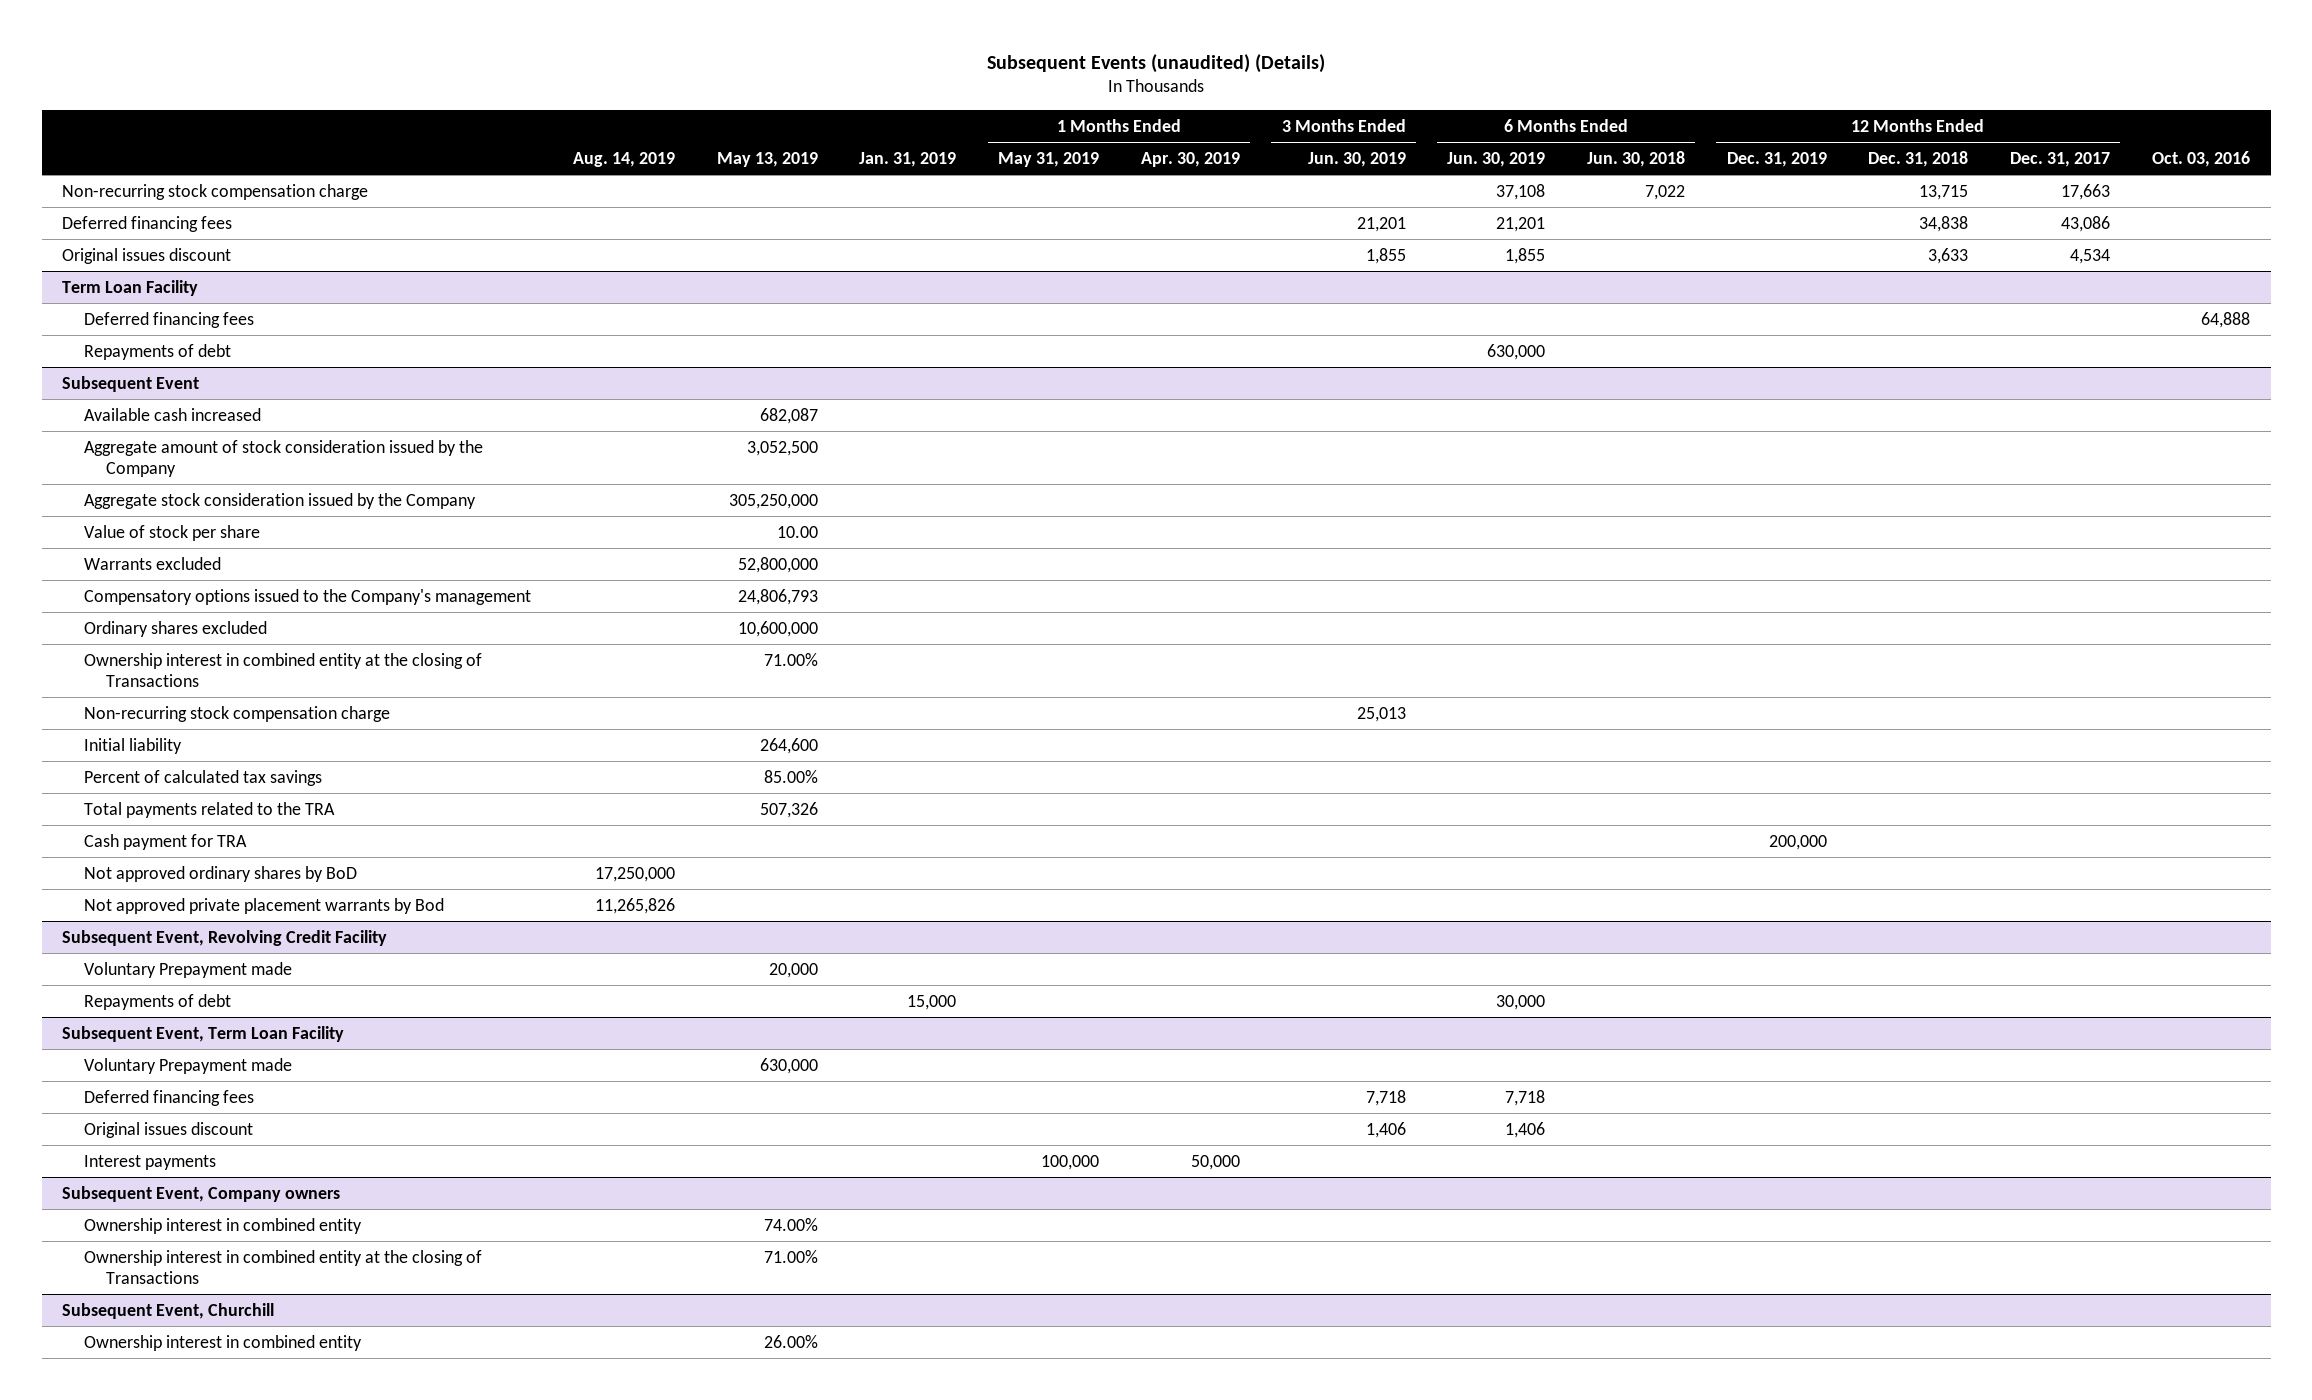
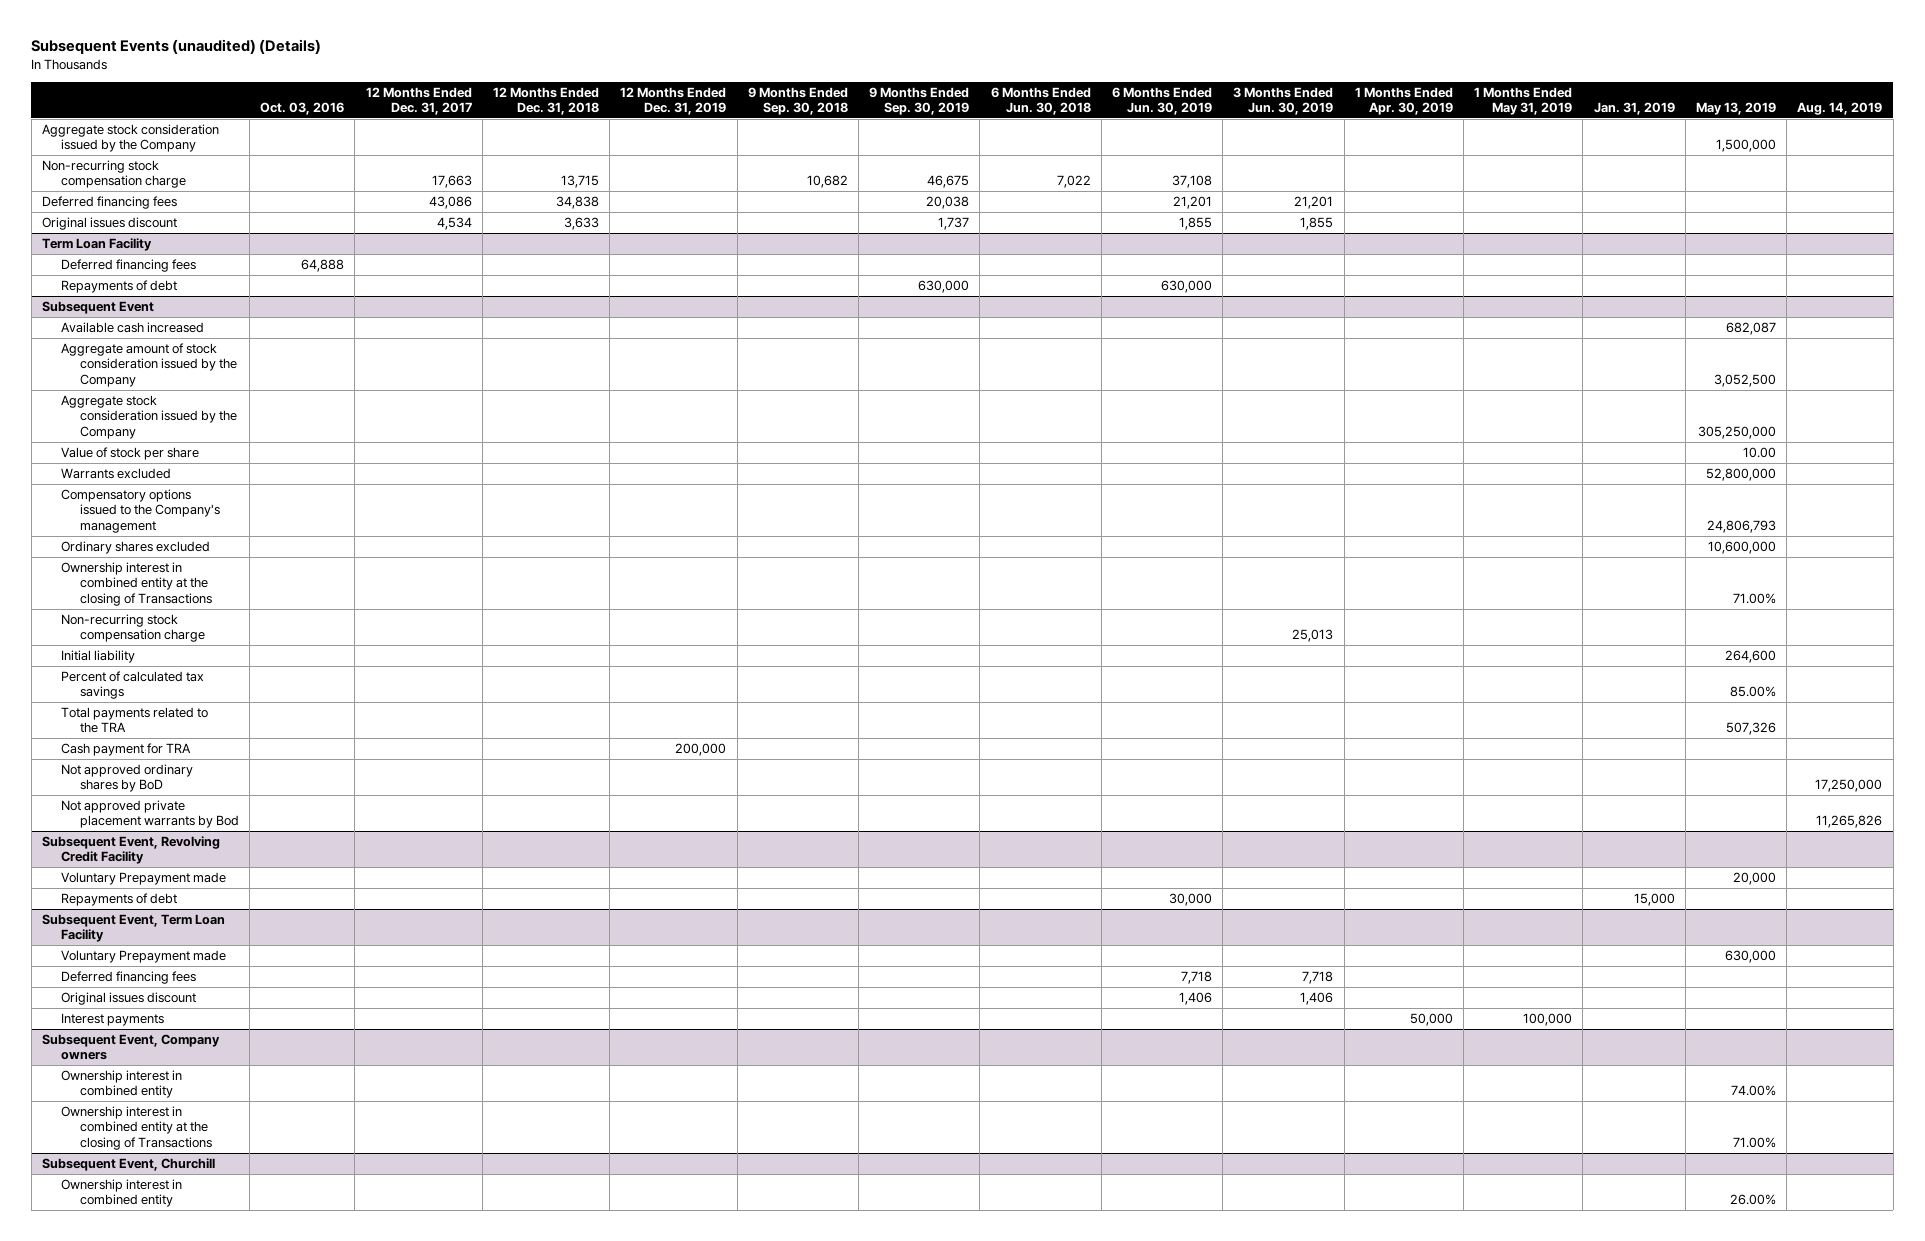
- | Aug. 14, 2019 | May 13, 2019 | Jan. 31, 2019 | 1 Months Ended May 31, 2019 | 1 Months Ended Apr. 30, 2019 | 3 Months Ended Jun. 30, 2019 | 6 Months Ended Jun. 30, 2019 | 6 Months Ended Jun. 30, 2018 | 12 Months Ended Dec. 31, 2019 | 12 Months Ended Dec. 31, 2018 | 12 Months Ended Dec. 31, 2017 | Oct. 03, 2016
+ | Oct. 03, 2016 | 12 Months Ended Dec. 31, 2017 | 12 Months Ended Dec. 31, 2018 | 12 Months Ended Dec. 31, 2019 | 9 Months Ended Sep. 30, 2018 | 9 Months Ended Sep. 30, 2019 | 6 Months Ended Jun. 30, 2018 | 6 Months Ended Jun. 30, 2019 | 3 Months Ended Jun. 30, 2019 | 1 Months Ended Apr. 30, 2019 | 1 Months Ended May 31, 2019 | Jan. 31, 2019 | May 13, 2019 | Aug. 14, 2019
+ Aggregate stock consideration issued by the Company | | | | | | | | | | | | | 1,500,000 |

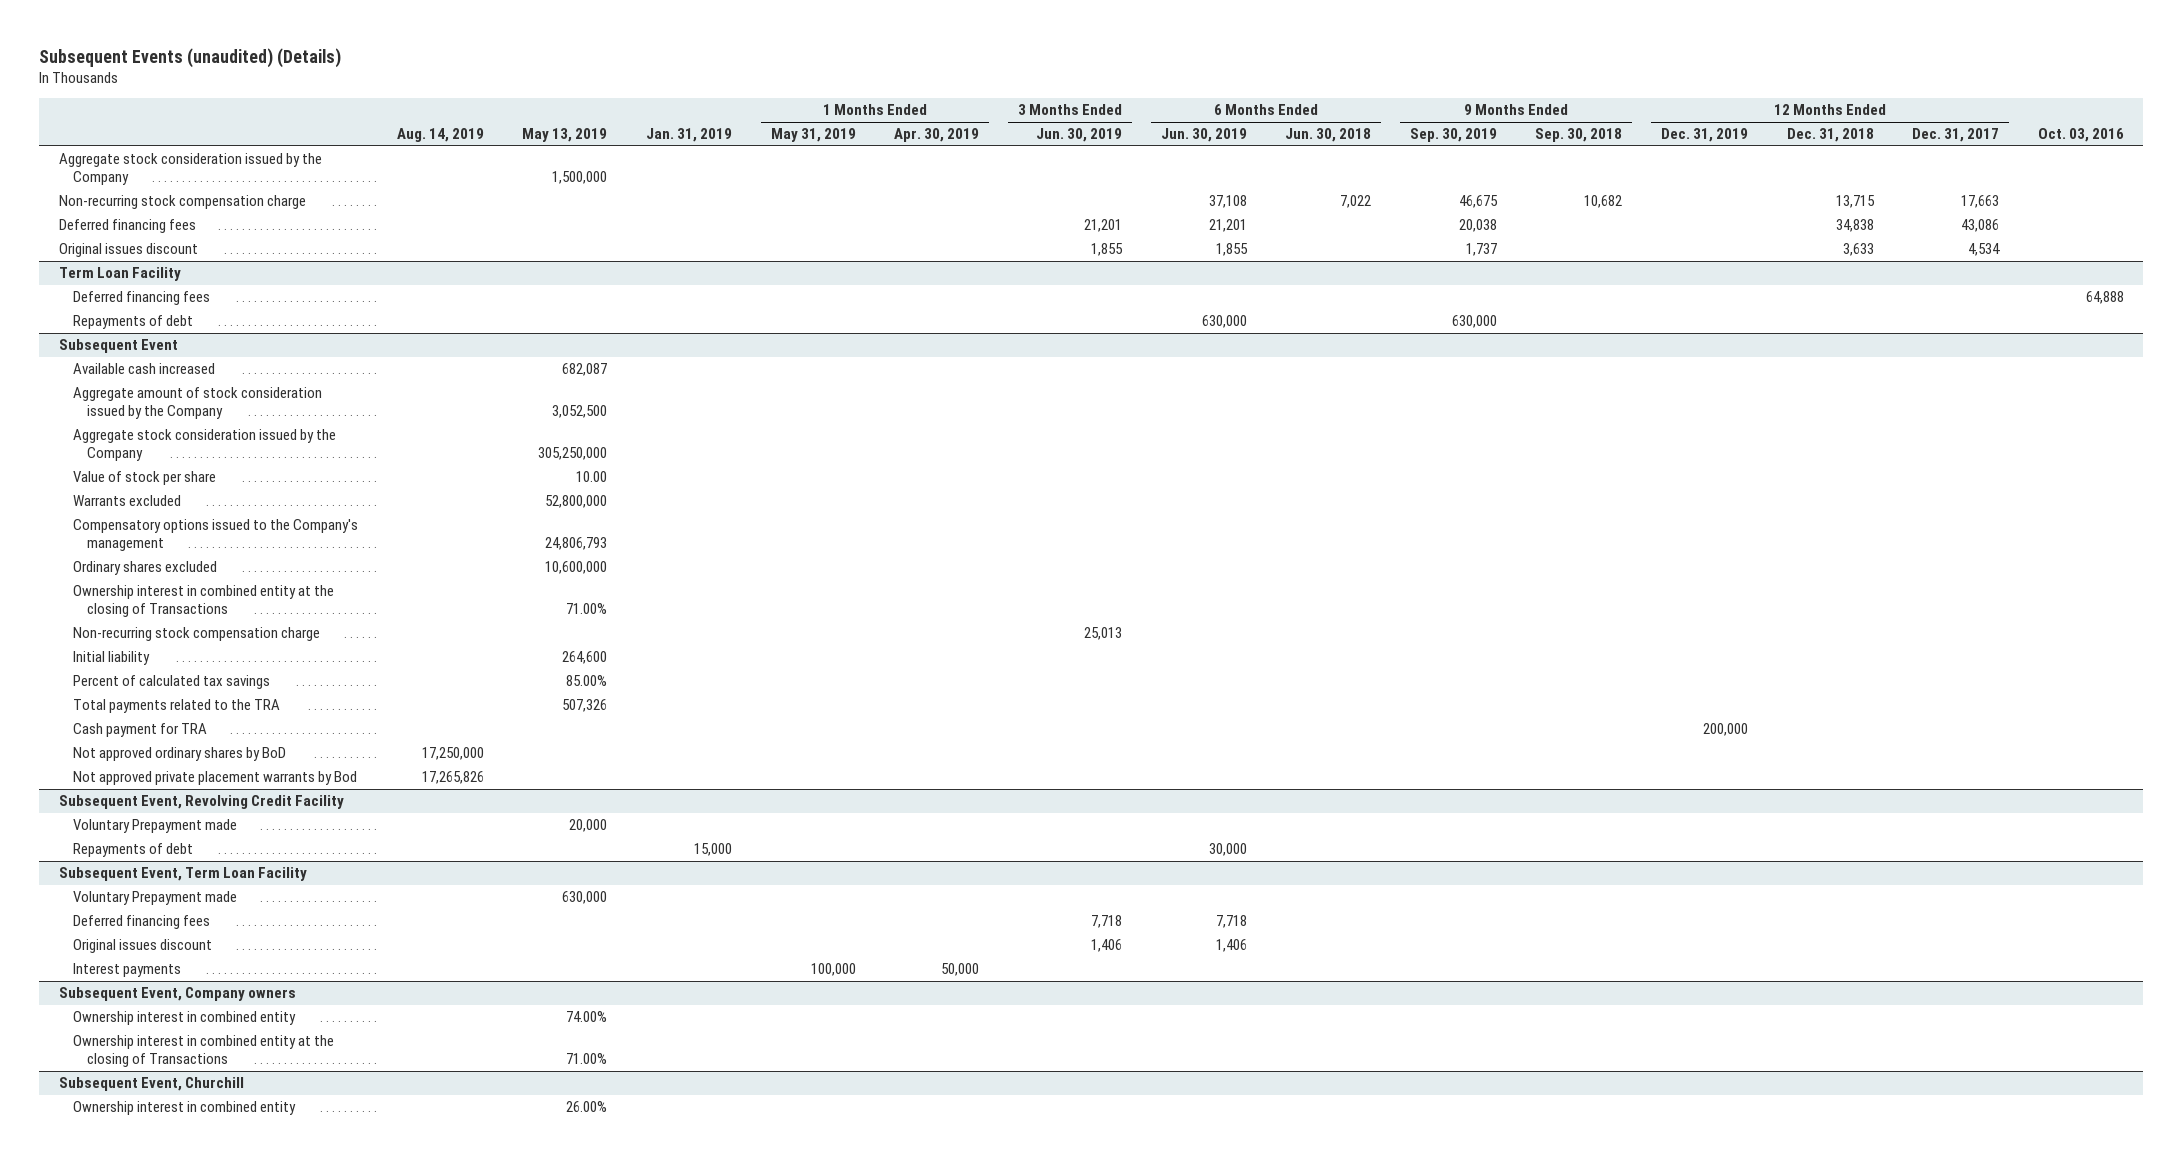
- | Oct. 03, 2016 | 12 Months Ended Dec. 31, 2017 | 12 Months Ended Dec. 31, 2018 | 12 Months Ended Dec. 31, 2019 | 9 Months Ended Sep. 30, 2018 | 9 Months Ended Sep. 30, 2019 | 6 Months Ended Jun. 30, 2018 | 6 Months Ended Jun. 30, 2019 | 3 Months Ended Jun. 30, 2019 | 1 Months Ended Apr. 30, 2019 | 1 Months Ended May 31, 2019 | Jan. 31, 2019 | May 13, 2019 | Aug. 14, 2019
+ | Aug. 14, 2019 | May 13, 2019 | Jan. 31, 2019 | 1 Months Ended May 31, 2019 | 1 Months Ended Apr. 30, 2019 | 3 Months Ended Jun. 30, 2019 | 6 Months Ended Jun. 30, 2019 | 6 Months Ended Jun. 30, 2018 | 9 Months Ended Sep. 30, 2019 | 9 Months Ended Sep. 30, 2018 | 12 Months Ended Dec. 31, 2019 | 12 Months Ended Dec. 31, 2018 | 12 Months Ended Dec. 31, 2017 | Oct. 03, 2016
@ Subsequent Event
- Not approved private placement warrants by Bod | | | | | | | | | | | | | | 11,265,826
+ Not approved private placement warrants by Bod | 17,265,826 | | | | | | | | | | | | |

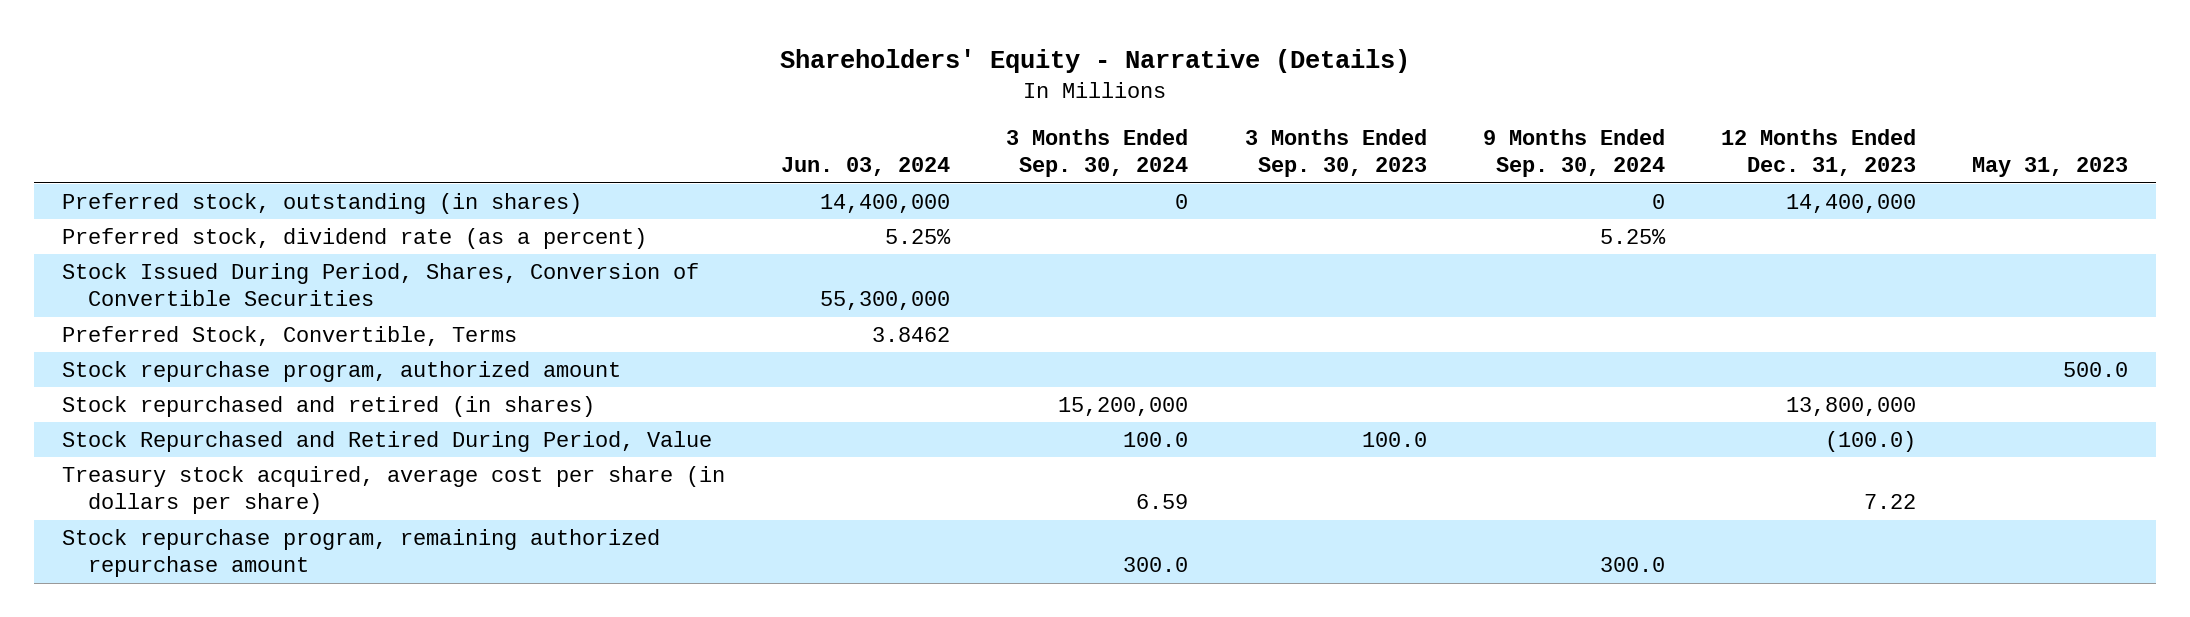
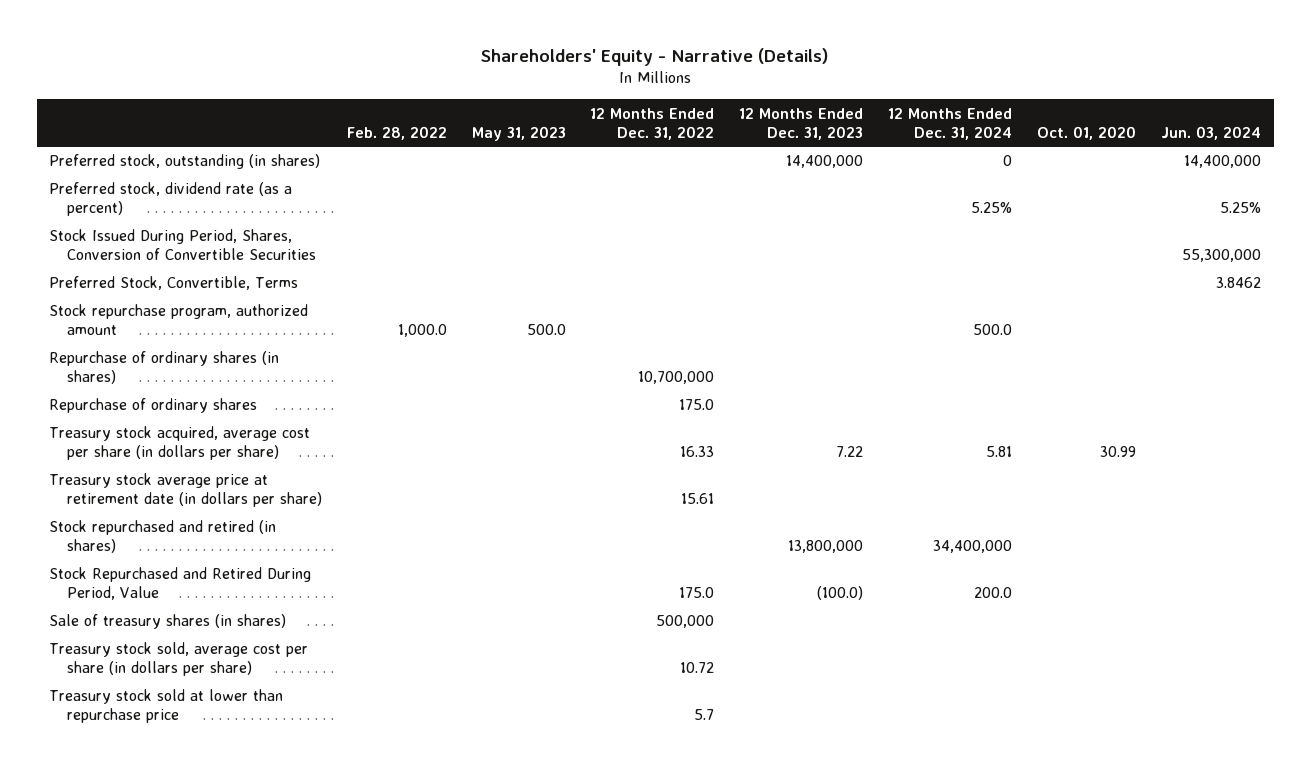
- | Jun. 03, 2024 | 3 Months Ended Sep. 30, 2024 | 3 Months Ended Sep. 30, 2023 | 9 Months Ended Sep. 30, 2024 | 12 Months Ended Dec. 31, 2023 | May 31, 2023
+ | Feb. 28, 2022 | May 31, 2023 | 12 Months Ended Dec. 31, 2022 | 12 Months Ended Dec. 31, 2023 | 12 Months Ended Dec. 31, 2024 | Oct. 01, 2020 | Jun. 03, 2024
+ Repurchase of ordinary shares (in shares) | | | 10,700,000 | | | |
+ Repurchase of ordinary shares | | | 175.0 | | | |
moved up: Treasury stock acquired, average cost per share (in dollars per share) | | | 16.33 | 7.22 | 5.81 | 30.99 |
+ Treasury stock average price at retirement date (in dollars per share) | | | 15.61 | | | |
- Stock repurchase program, remaining authorized repurchase amount | | 300.0 | | 300.0 | |
+ Sale of treasury shares (in shares) | | | 500,000 | | | |
+ Treasury stock sold, average cost per share (in dollars per share) | | | 10.72 | | | |
+ Treasury stock sold at lower than repurchase price | | | 5.7 | | | |

